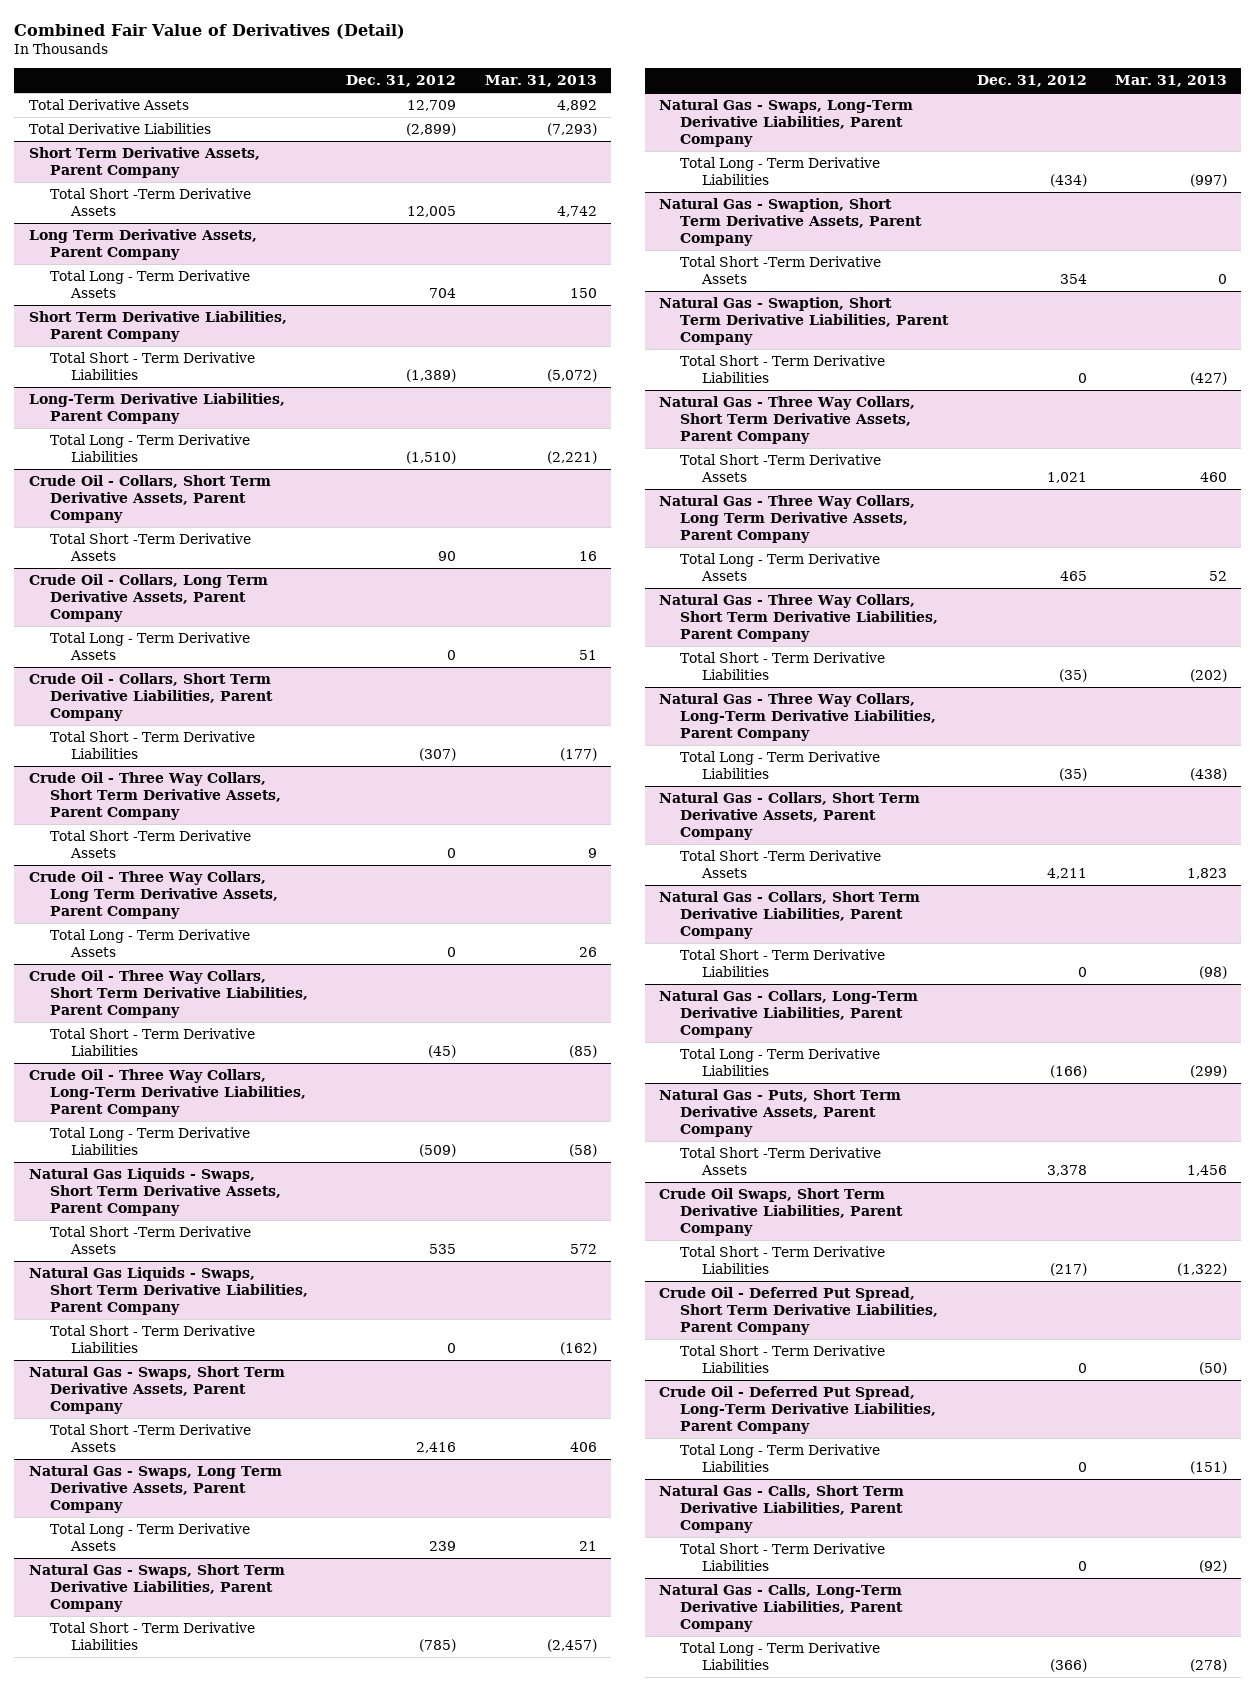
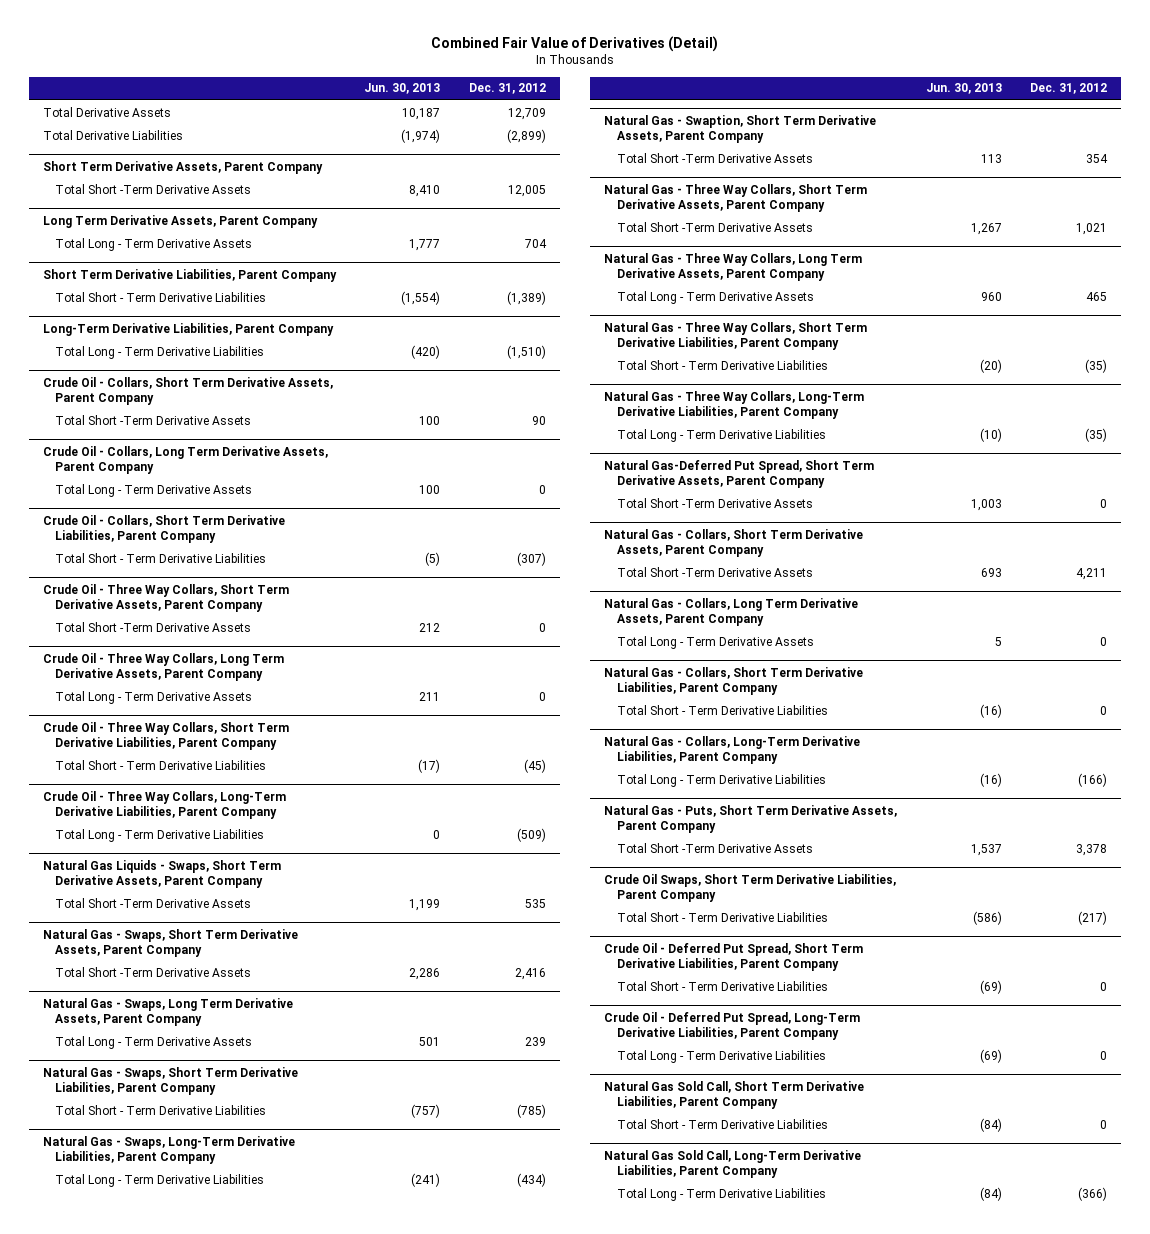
- | Dec. 31, 2012 | Mar. 31, 2013
+ | Jun. 30, 2013 | Dec. 31, 2012
- Natural Gas Liquids - Swaps, Short Term Derivative Liabilities, Parent Company
- Total Short - Term Derivative Liabilities | 0 | (162)
- Natural Gas - Swaption, Short Term Derivative Liabilities, Parent Company
- Total Short - Term Derivative Liabilities | 0 | (427)
+ Natural Gas-Deferred Put Spread, Short Term Derivative Assets, Parent Company
+ Total Short -Term Derivative Assets | 1,003 | 0
+ Natural Gas - Collars, Long Term Derivative Assets, Parent Company
+ Total Long - Term Derivative Assets | 5 | 0
- Natural Gas - Calls, Short Term Derivative Liabilities, Parent Company
+ Natural Gas Sold Call, Short Term Derivative Liabilities, Parent Company
- Natural Gas - Calls, Long-Term Derivative Liabilities, Parent Company
+ Natural Gas Sold Call, Long-Term Derivative Liabilities, Parent Company

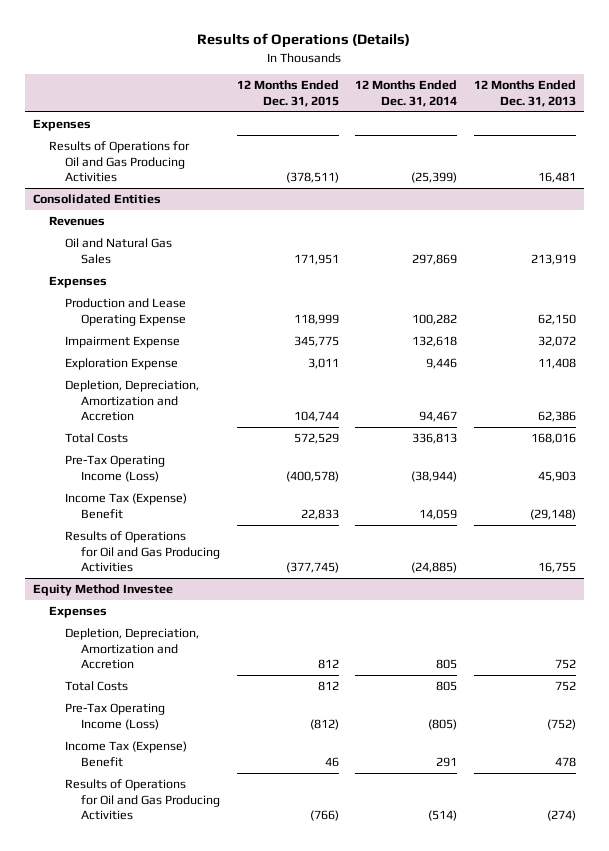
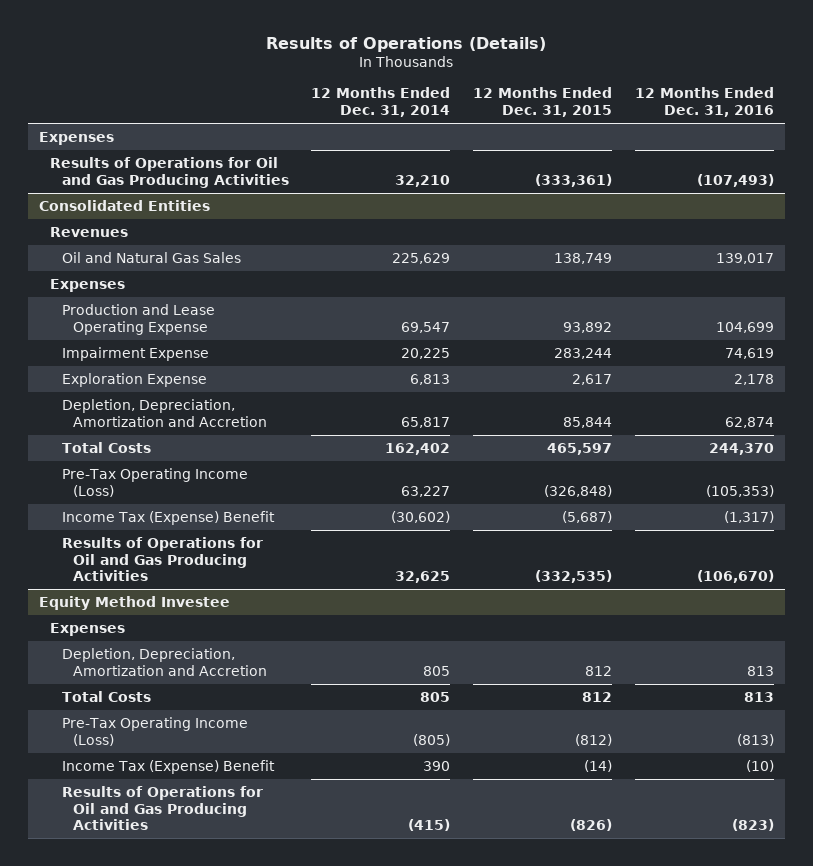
- | 12 Months Ended Dec. 31, 2015 | 12 Months Ended Dec. 31, 2014 | 12 Months Ended Dec. 31, 2013
+ | 12 Months Ended Dec. 31, 2014 | 12 Months Ended Dec. 31, 2015 | 12 Months Ended Dec. 31, 2016
- Results of Operations for Oil and Gas Producing Activities | (378,511) | (25,399) | 16,481
+ Results of Operations for Oil and Gas Producing Activities | 32,210 | (333,361) | (107,493)
@ Consolidated Entities
- Oil and Natural Gas Sales | 171,951 | 297,869 | 213,919
+ Oil and Natural Gas Sales | 225,629 | 138,749 | 139,017
- Production and Lease Operating Expense | 118,999 | 100,282 | 62,150
- Impairment Expense | 345,775 | 132,618 | 32,072
- Exploration Expense | 3,011 | 9,446 | 11,408
- Depletion, Depreciation, Amortization and Accretion | 104,744 | 94,467 | 62,386
- Total Costs | 572,529 | 336,813 | 168,016
- Pre-Tax Operating Income (Loss) | (400,578) | (38,944) | 45,903
- Income Tax (Expense) Benefit | 22,833 | 14,059 | (29,148)
- Results of Operations for Oil and Gas Producing Activities | (377,745) | (24,885) | 16,755
+ Production and Lease Operating Expense | 69,547 | 93,892 | 104,699
+ Impairment Expense | 20,225 | 283,244 | 74,619
+ Exploration Expense | 6,813 | 2,617 | 2,178
+ Depletion, Depreciation, Amortization and Accretion | 65,817 | 85,844 | 62,874
+ Total Costs | 162,402 | 465,597 | 244,370
+ Pre-Tax Operating Income (Loss) | 63,227 | (326,848) | (105,353)
+ Income Tax (Expense) Benefit | (30,602) | (5,687) | (1,317)
+ Results of Operations for Oil and Gas Producing Activities | 32,625 | (332,535) | (106,670)
@ Equity Method Investee
- Income Tax (Expense) Benefit | 46 | 291 | 478
- Results of Operations for Oil and Gas Producing Activities | (766) | (514) | (274)
+ Income Tax (Expense) Benefit | 390 | (14) | (10)
+ Results of Operations for Oil and Gas Producing Activities | (415) | (826) | (823)

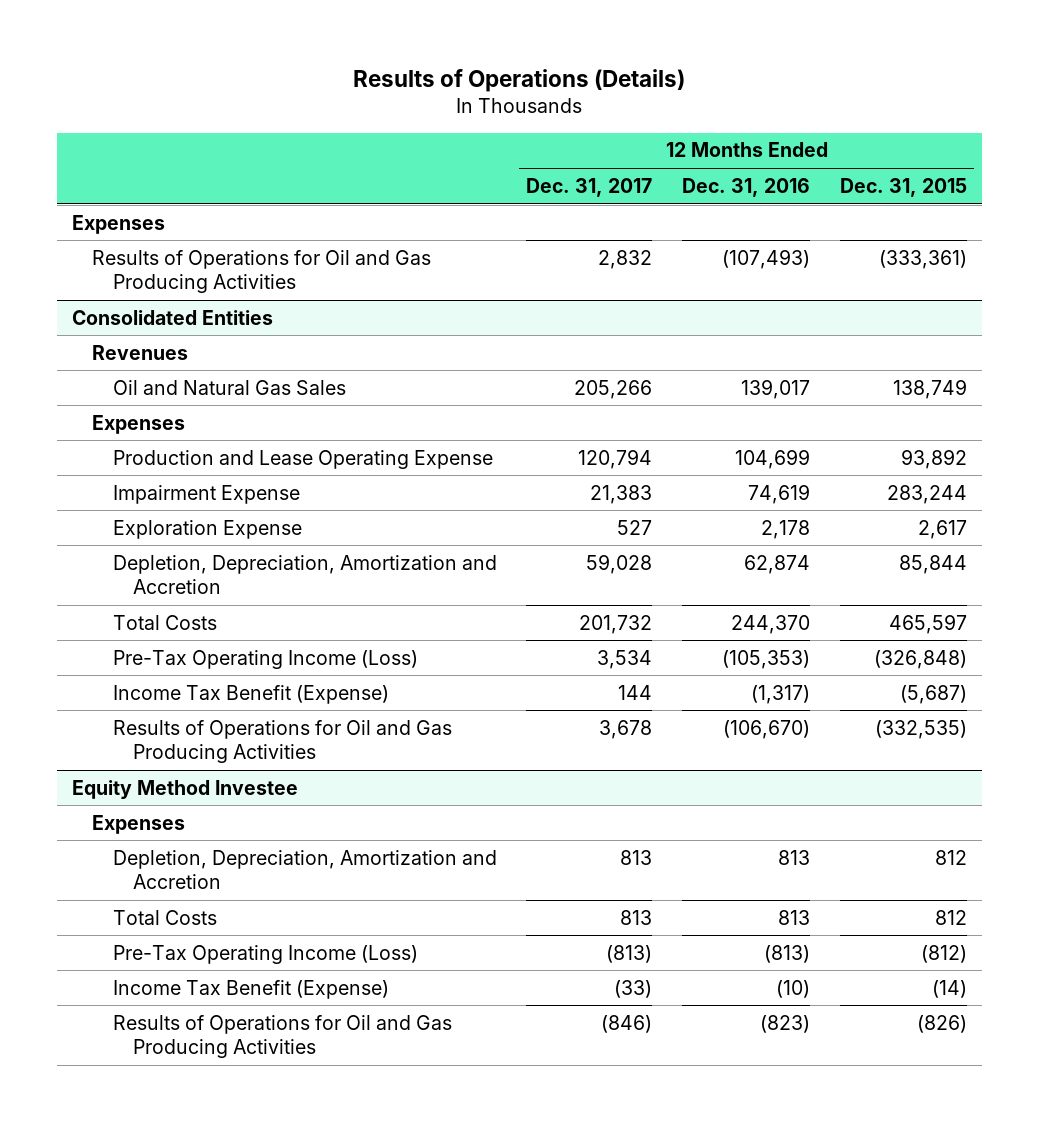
- | 12 Months Ended Dec. 31, 2014 | 12 Months Ended Dec. 31, 2015 | 12 Months Ended Dec. 31, 2016
+ | 12 Months Ended Dec. 31, 2017 | 12 Months Ended Dec. 31, 2016 | 12 Months Ended Dec. 31, 2015
@ Consolidated Entities
- Income Tax (Expense) Benefit | (30,602) | (5,687) | (1,317)
+ Income Tax Benefit (Expense) | 144 | (1,317) | (5,687)
@ Equity Method Investee
- Income Tax (Expense) Benefit | 390 | (14) | (10)
+ Income Tax Benefit (Expense) | (33) | (10) | (14)

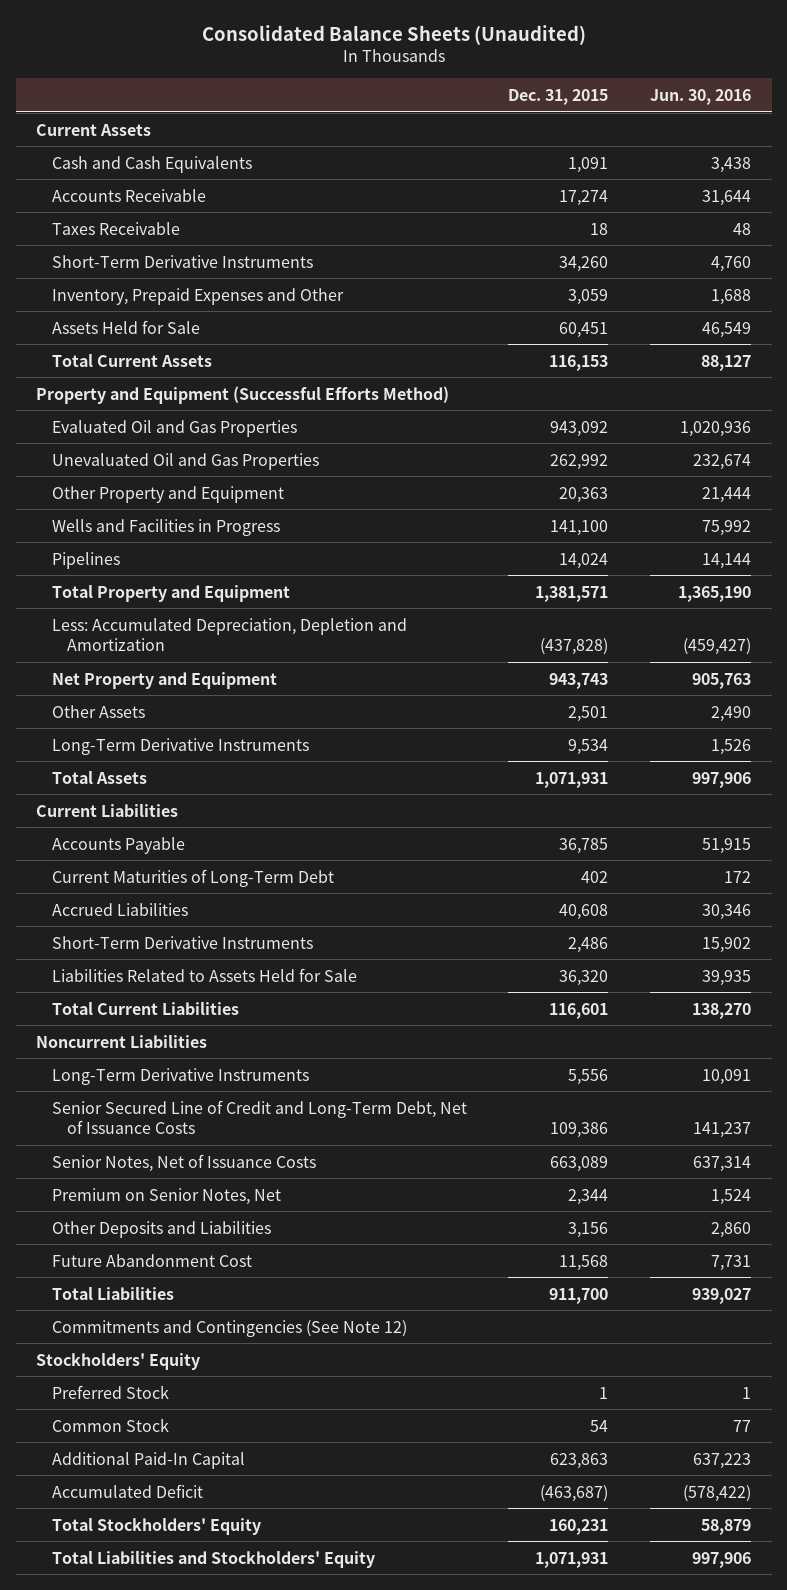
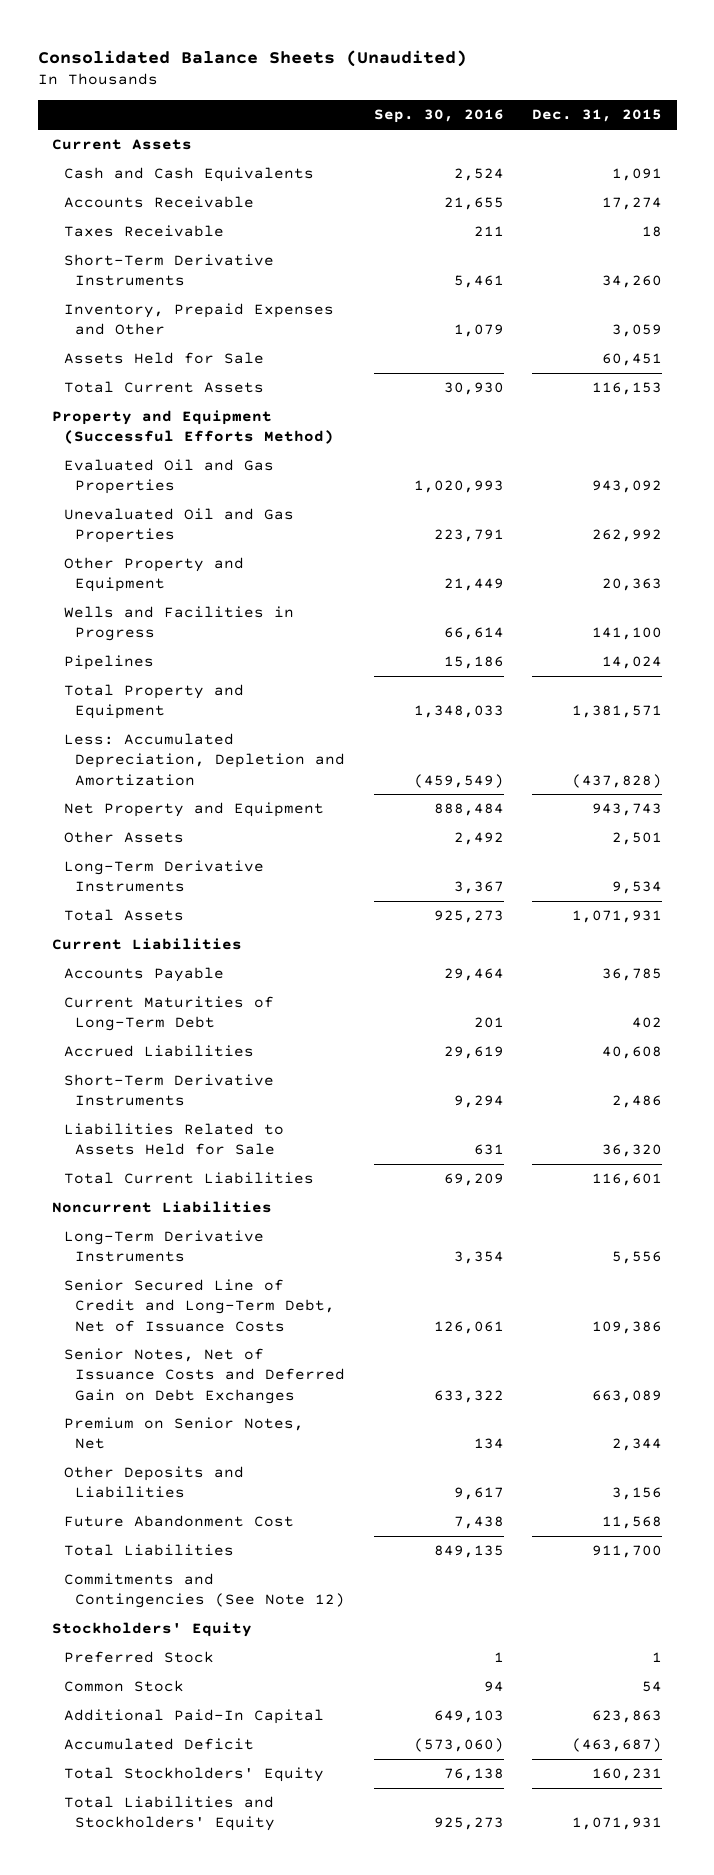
- | Dec. 31, 2015 | Jun. 30, 2016
+ | Sep. 30, 2016 | Dec. 31, 2015
- Senior Notes, Net of Issuance Costs | 663,089 | 637,314
+ Senior Notes, Net of Issuance Costs and Deferred Gain on Debt Exchanges | 633,322 | 663,089

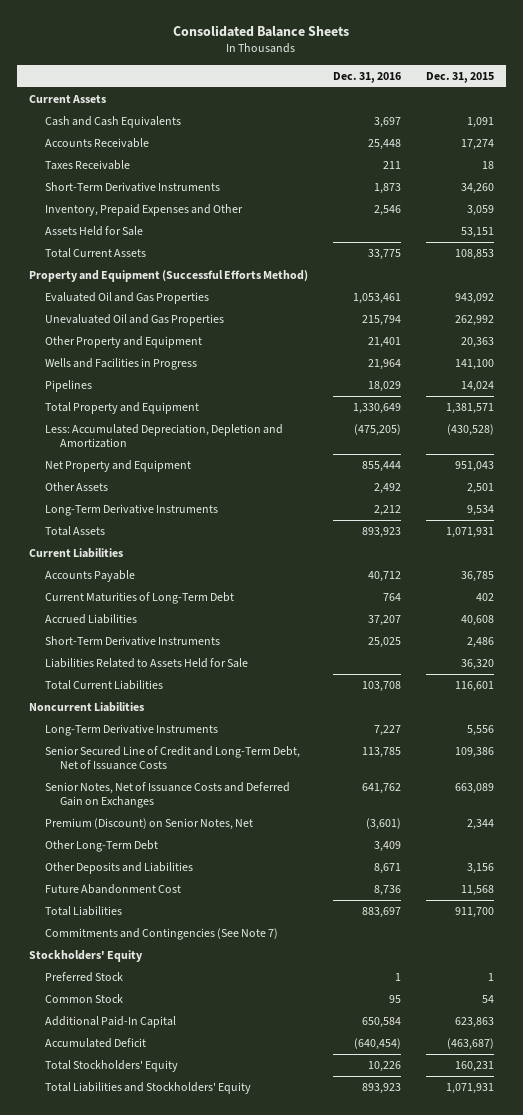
- Consolidated Balance Sheets (Unaudited)
+ Consolidated Balance Sheets
- | Sep. 30, 2016 | Dec. 31, 2015
+ | Dec. 31, 2016 | Dec. 31, 2015
- Assets Held for Sale | | 60,451
- Total Current Assets | 30,930 | 116,153
+ Assets Held for Sale | | 53,151
+ Total Current Assets | 33,775 | 108,853
- Less: Accumulated Depreciation, Depletion and Amortization | (459,549) | (437,828)
- Net Property and Equipment | 888,484 | 943,743
+ Less: Accumulated Depreciation, Depletion and Amortization | (475,205) | (430,528)
+ Net Property and Equipment | 855,444 | 951,043
- Senior Notes, Net of Issuance Costs and Deferred Gain on Debt Exchanges | 633,322 | 663,089
- Premium on Senior Notes, Net | 134 | 2,344
+ Senior Notes, Net of Issuance Costs and Deferred Gain on Exchanges | 641,762 | 663,089
+ Premium (Discount) on Senior Notes, Net | (3,601) | 2,344
+ Other Long-Term Debt | 3,409 |
- Commitments and Contingencies (See Note 12)
+ Commitments and Contingencies (See Note 7)

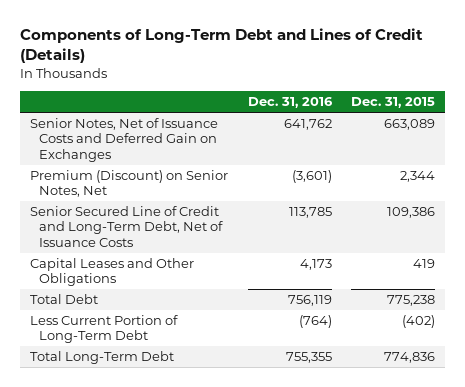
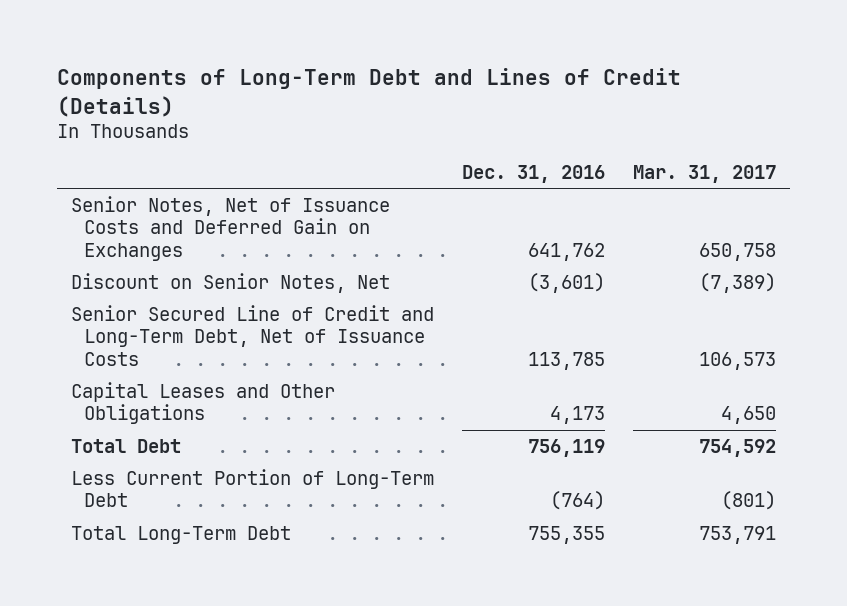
- | Dec. 31, 2016 | Dec. 31, 2015
+ | Dec. 31, 2016 | Mar. 31, 2017
- Premium (Discount) on Senior Notes, Net | (3,601) | 2,344
+ Discount on Senior Notes, Net | (3,601) | (7,389)

